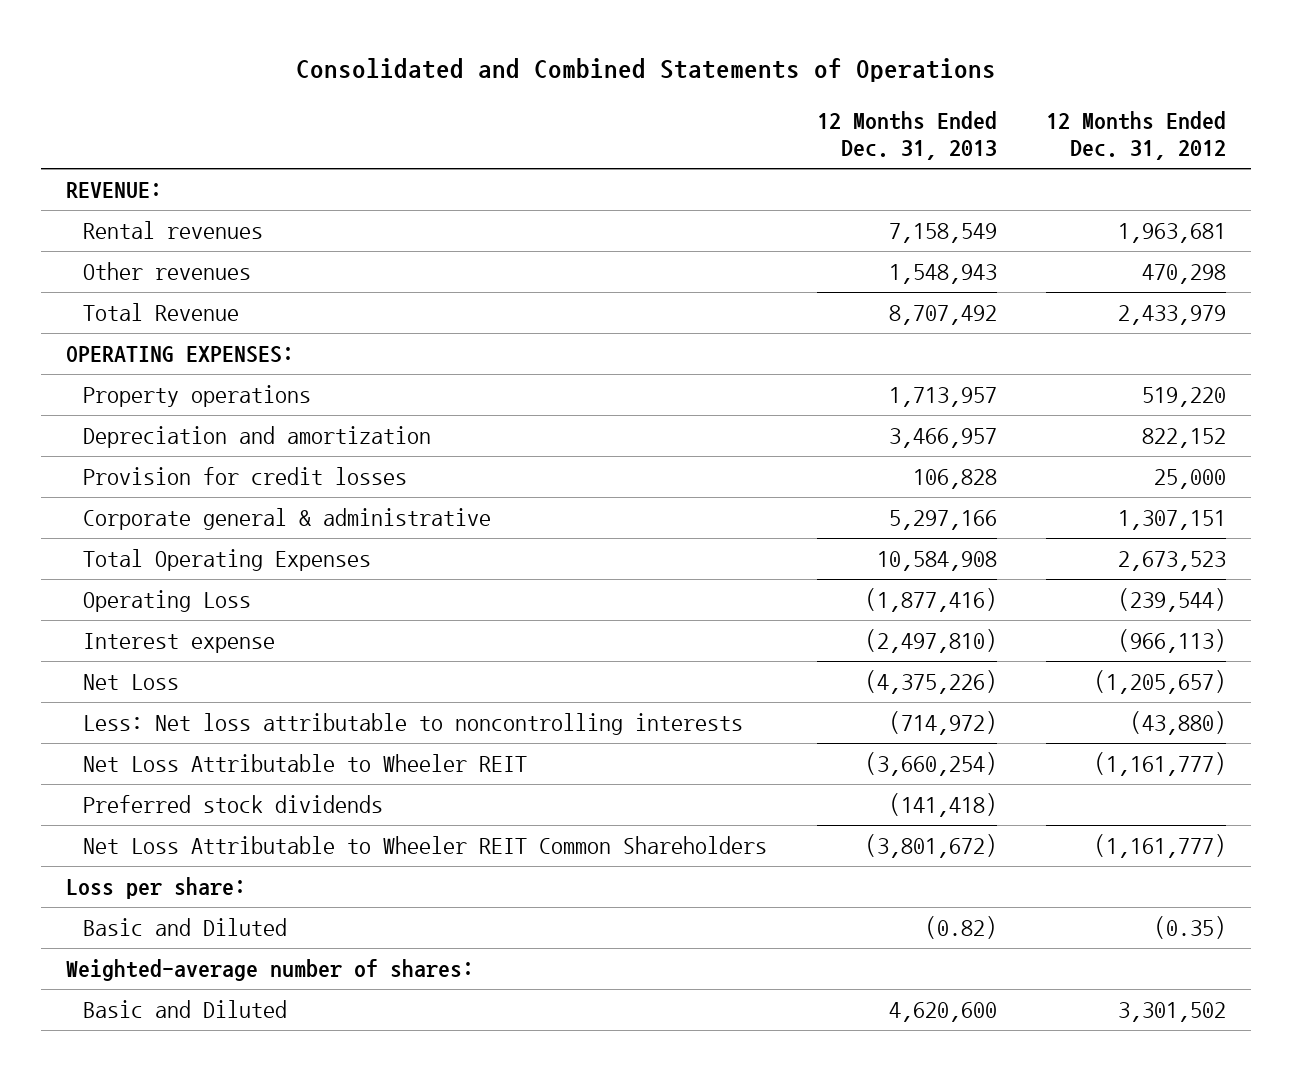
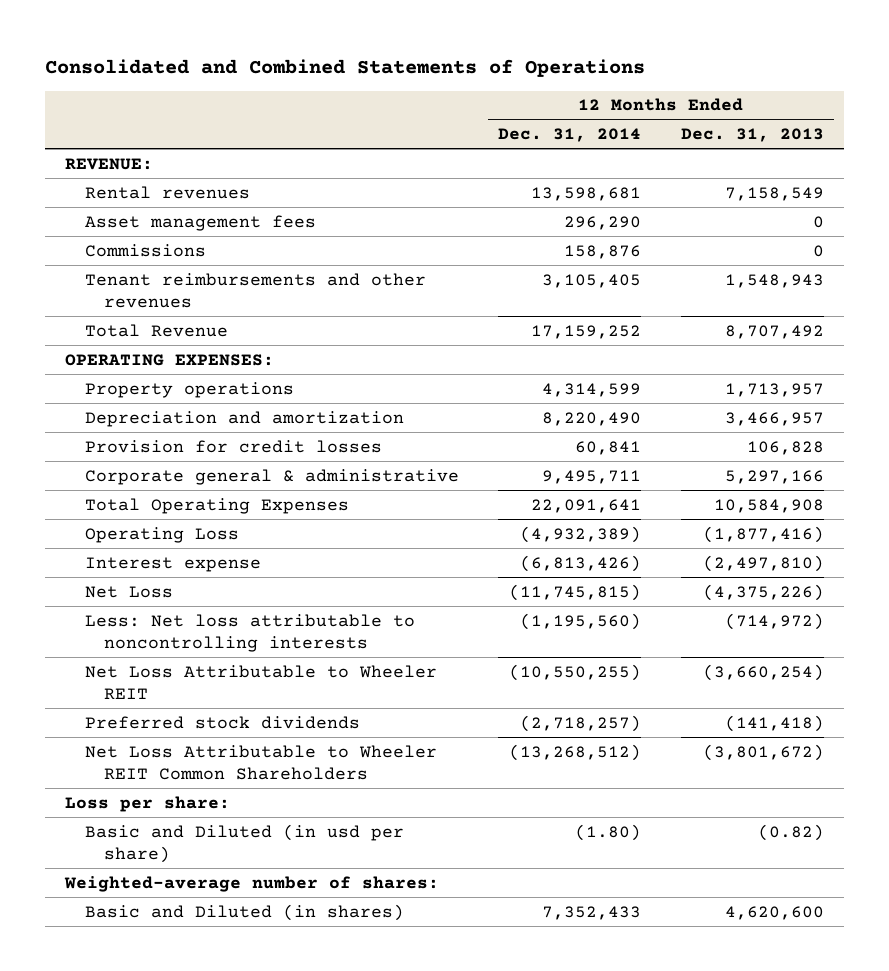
- | 12 Months Ended Dec. 31, 2013 | 12 Months Ended Dec. 31, 2012
+ | 12 Months Ended Dec. 31, 2014 | 12 Months Ended Dec. 31, 2013
- Other revenues | 1,548,943 | 470,298
+ Asset management fees | 296,290 | 0
+ Commissions | 158,876 | 0
+ Tenant reimbursements and other revenues | 3,105,405 | 1,548,943
- Basic and Diluted | (0.82) | (0.35)
+ Basic and Diluted (in usd per share) | (1.80) | (0.82)
- Basic and Diluted | 4,620,600 | 3,301,502
+ Basic and Diluted (in shares) | 7,352,433 | 4,620,600

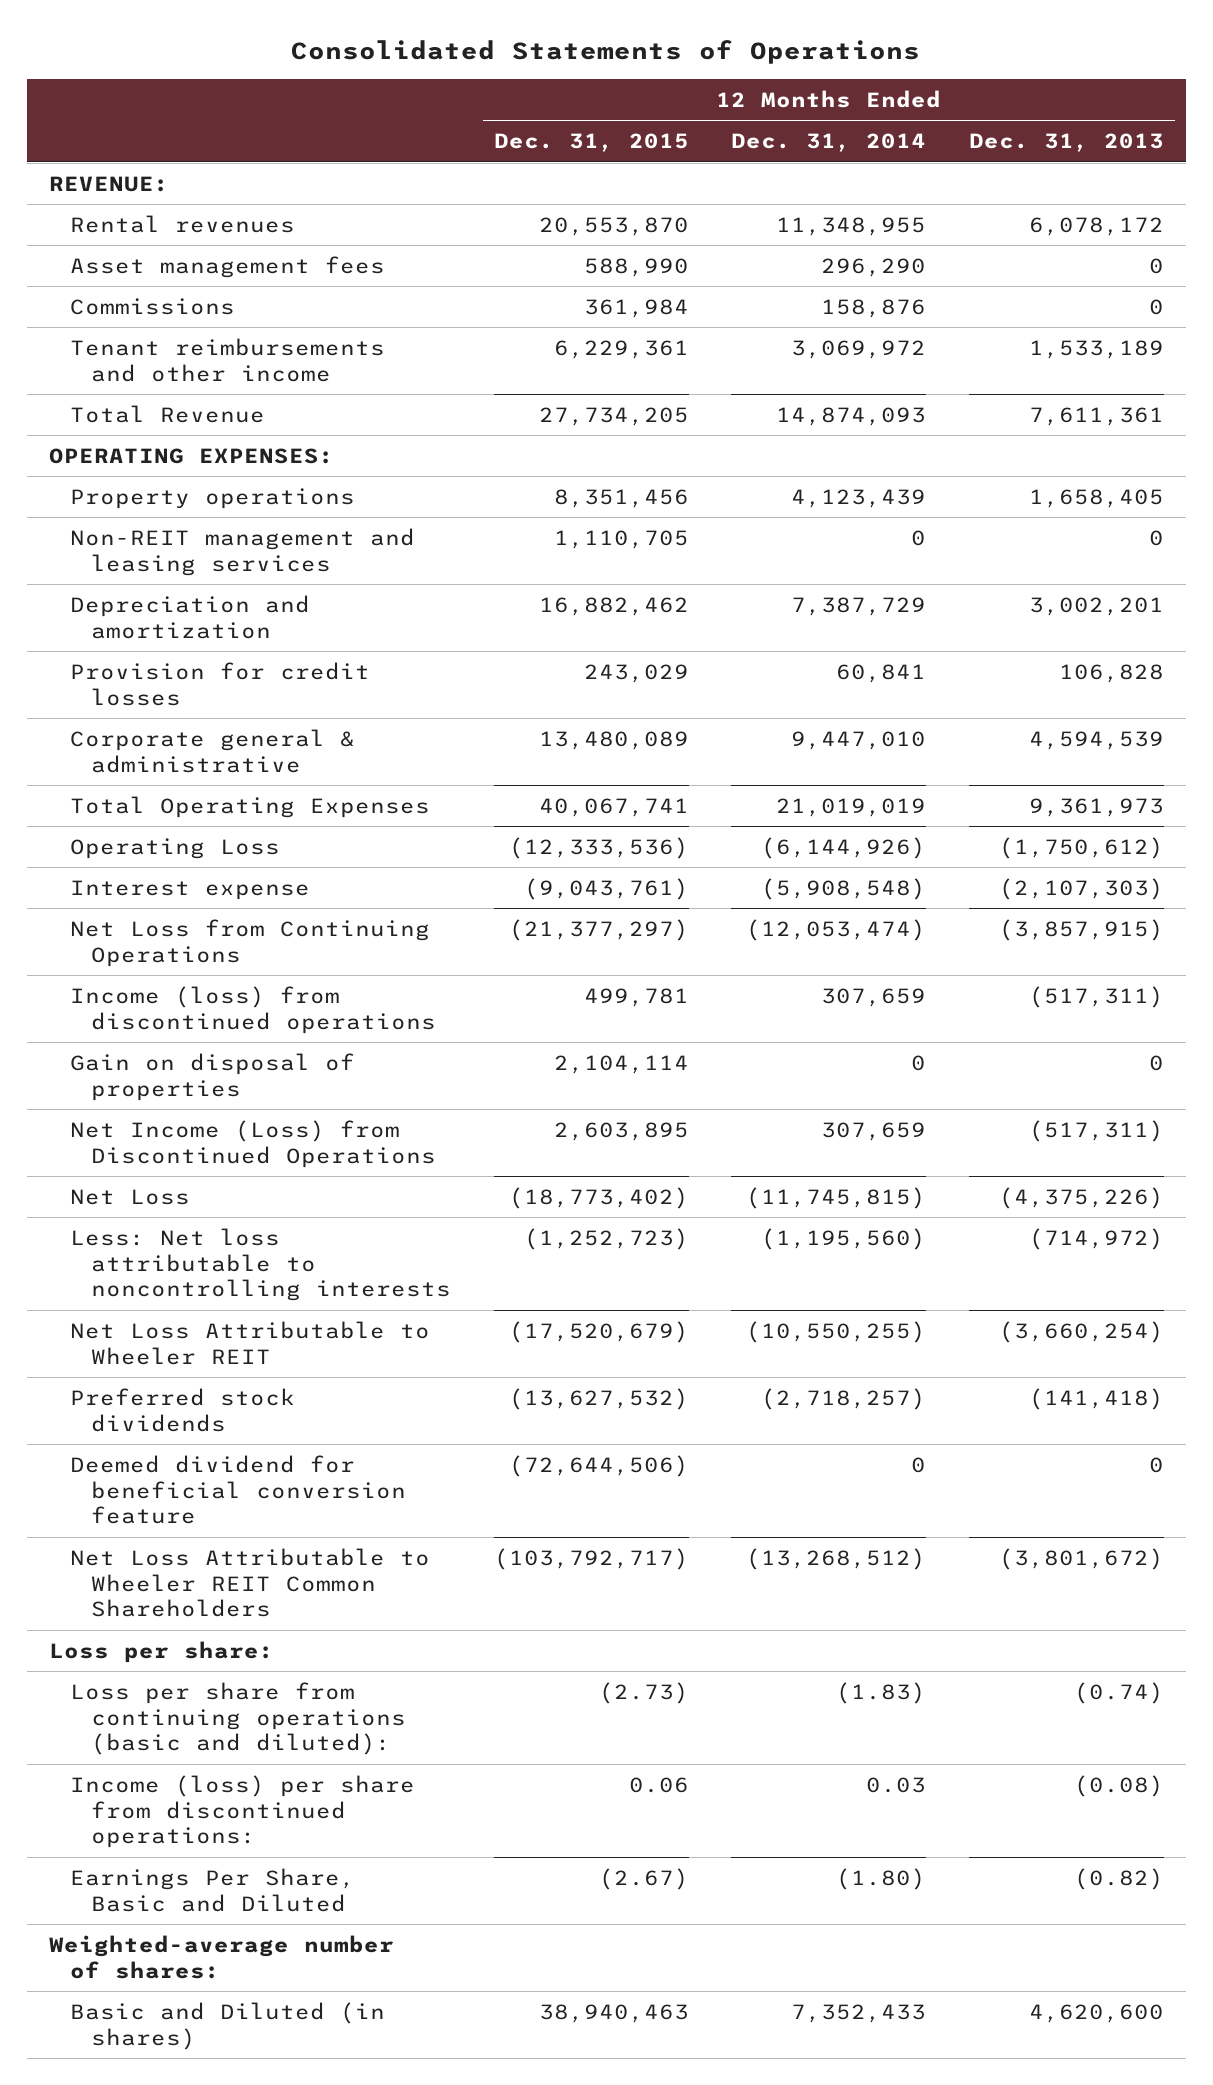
- Consolidated and Combined Statements of Operations
+ Consolidated Statements of Operations
- | 12 Months Ended Dec. 31, 2014 | 12 Months Ended Dec. 31, 2013
+ | 12 Months Ended Dec. 31, 2015 | 12 Months Ended Dec. 31, 2014 | 12 Months Ended Dec. 31, 2013
- Rental revenues | 13,598,681 | 7,158,549
+ Rental revenues | 20,553,870 | 11,348,955 | 6,078,172
- Tenant reimbursements and other revenues | 3,105,405 | 1,548,943
- Total Revenue | 17,159,252 | 8,707,492
+ Tenant reimbursements and other income | 6,229,361 | 3,069,972 | 1,533,189
+ Total Revenue | 27,734,205 | 14,874,093 | 7,611,361
- Property operations | 4,314,599 | 1,713,957
- Depreciation and amortization | 8,220,490 | 3,466,957
+ Property operations | 8,351,456 | 4,123,439 | 1,658,405
+ Non-REIT management and leasing services | 1,110,705 | 0 | 0
+ Depreciation and amortization | 16,882,462 | 7,387,729 | 3,002,201
- Corporate general & administrative | 9,495,711 | 5,297,166
- Total Operating Expenses | 22,091,641 | 10,584,908
- Operating Loss | (4,932,389) | (1,877,416)
- Interest expense | (6,813,426) | (2,497,810)
+ Corporate general & administrative | 13,480,089 | 9,447,010 | 4,594,539
+ Total Operating Expenses | 40,067,741 | 21,019,019 | 9,361,973
+ Operating Loss | (12,333,536) | (6,144,926) | (1,750,612)
+ Interest expense | (9,043,761) | (5,908,548) | (2,107,303)
+ Net Loss from Continuing Operations | (21,377,297) | (12,053,474) | (3,857,915)
+ Income (loss) from discontinued operations | 499,781 | 307,659 | (517,311)
+ Gain on disposal of properties | 2,104,114 | 0 | 0
+ Net Income (Loss) from Discontinued Operations | 2,603,895 | 307,659 | (517,311)
+ Deemed dividend for beneficial conversion feature | (72,644,506) | 0 | 0
- Basic and Diluted (in usd per share) | (1.80) | (0.82)
+ Loss per share from continuing operations (basic and diluted): | (2.73) | (1.83) | (0.74)
+ Income (loss) per share from discontinued operations: | 0.06 | 0.03 | (0.08)
+ Earnings Per Share, Basic and Diluted | (2.67) | (1.80) | (0.82)

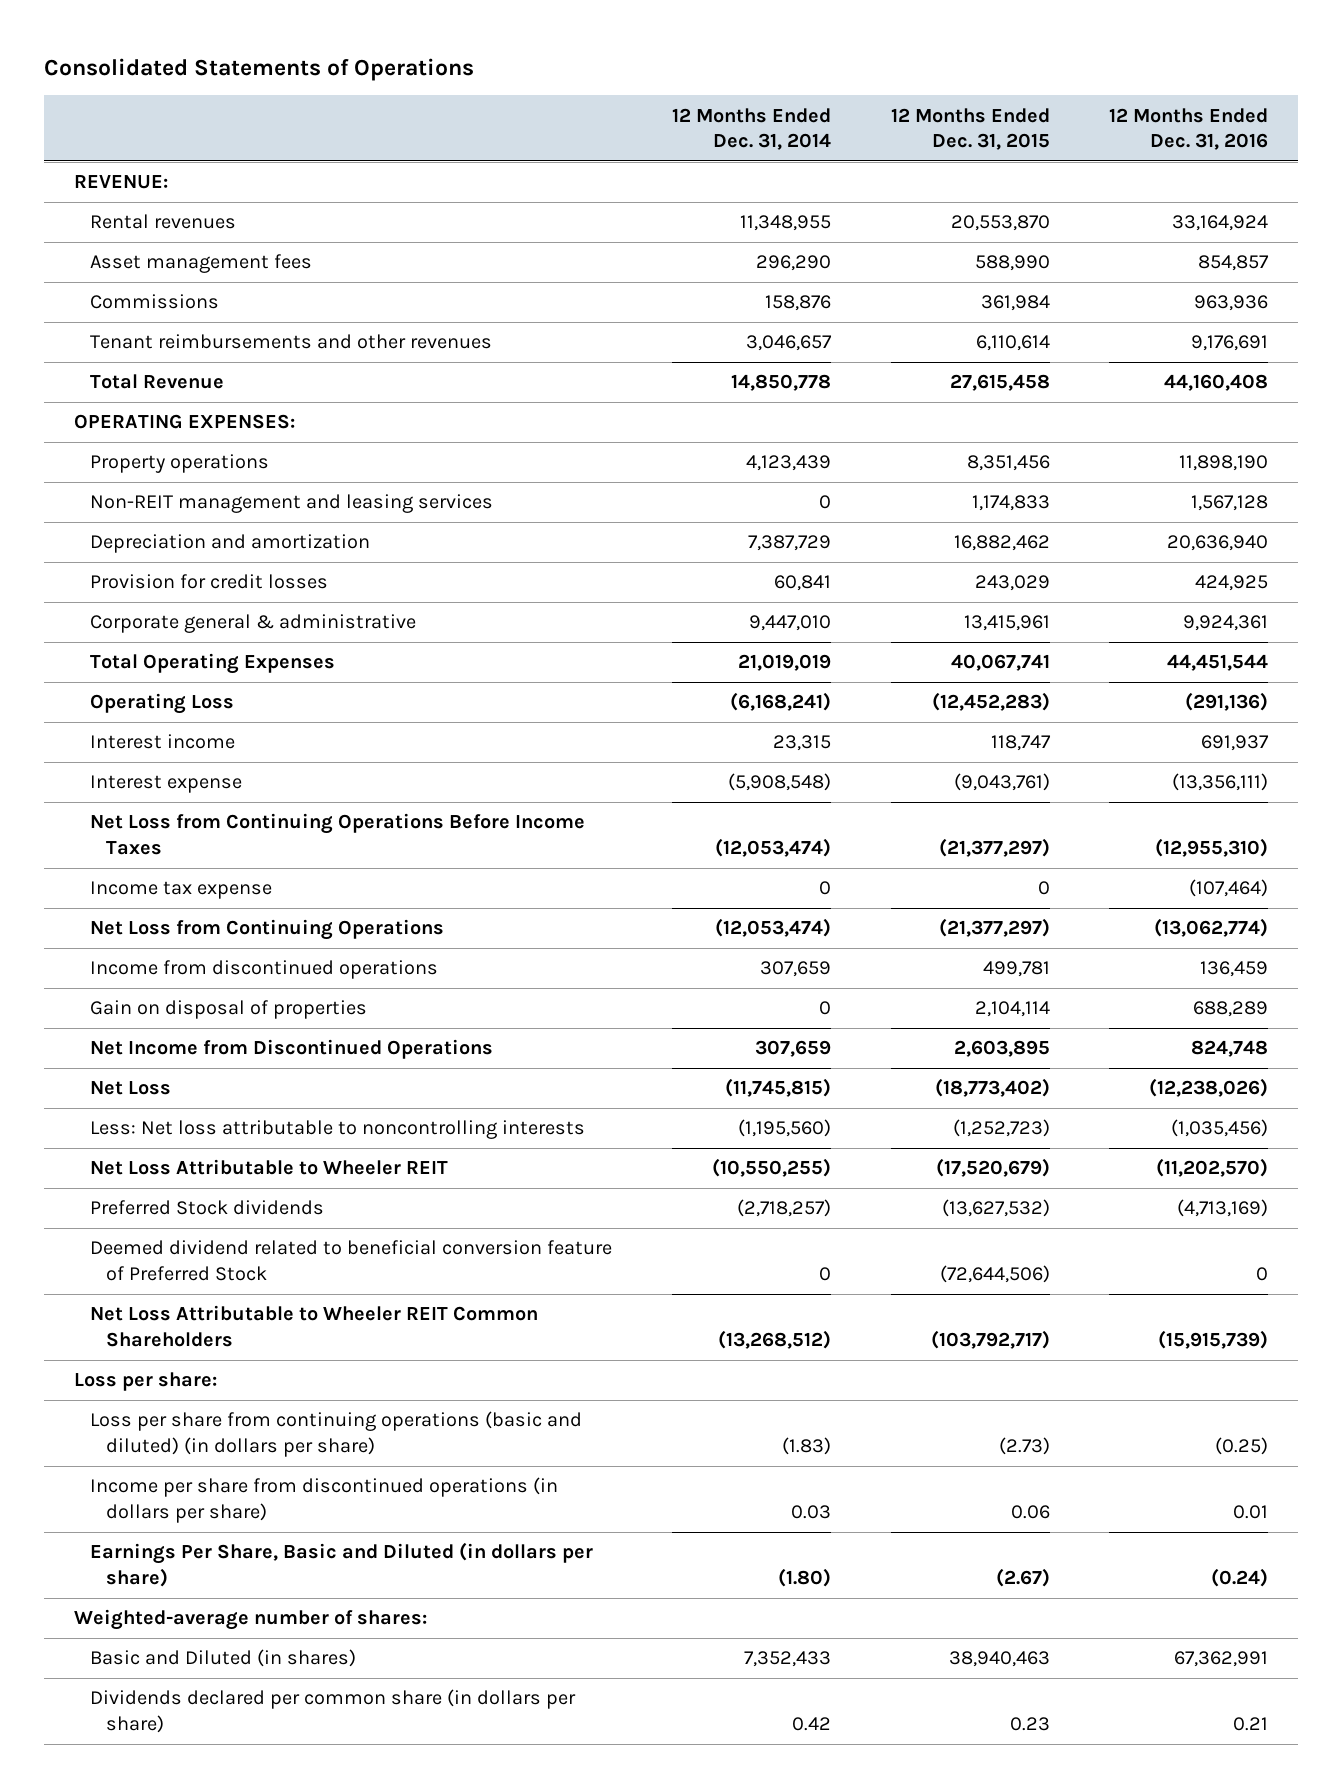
- | 12 Months Ended Dec. 31, 2015 | 12 Months Ended Dec. 31, 2014 | 12 Months Ended Dec. 31, 2013
+ | 12 Months Ended Dec. 31, 2014 | 12 Months Ended Dec. 31, 2015 | 12 Months Ended Dec. 31, 2016
- Tenant reimbursements and other income | 6,229,361 | 3,069,972 | 1,533,189
- Total Revenue | 27,734,205 | 14,874,093 | 7,611,361
+ Tenant reimbursements and other revenues | 3,046,657 | 6,110,614 | 9,176,691
+ Total Revenue | 14,850,778 | 27,615,458 | 44,160,408
- Non-REIT management and leasing services | 1,110,705 | 0 | 0
+ Non-REIT management and leasing services | 0 | 1,174,833 | 1,567,128
- Corporate general & administrative | 13,480,089 | 9,447,010 | 4,594,539
+ Corporate general & administrative | 9,447,010 | 13,415,961 | 9,924,361
- Operating Loss | (12,333,536) | (6,144,926) | (1,750,612)
+ Operating Loss | (6,168,241) | (12,452,283) | (291,136)
+ Interest income | 23,315 | 118,747 | 691,937
+ Net Loss from Continuing Operations Before Income Taxes | (12,053,474) | (21,377,297) | (12,955,310)
+ Income tax expense | 0 | 0 | (107,464)
- Income (loss) from discontinued operations | 499,781 | 307,659 | (517,311)
+ Income from discontinued operations | 307,659 | 499,781 | 136,459
- Net Income (Loss) from Discontinued Operations | 2,603,895 | 307,659 | (517,311)
+ Net Income from Discontinued Operations | 307,659 | 2,603,895 | 824,748
- Preferred stock dividends | (13,627,532) | (2,718,257) | (141,418)
- Deemed dividend for beneficial conversion feature | (72,644,506) | 0 | 0
+ Preferred Stock dividends | (2,718,257) | (13,627,532) | (4,713,169)
+ Deemed dividend related to beneficial conversion feature of Preferred Stock | 0 | (72,644,506) | 0
- Loss per share from continuing operations (basic and diluted): | (2.73) | (1.83) | (0.74)
- Income (loss) per share from discontinued operations: | 0.06 | 0.03 | (0.08)
- Earnings Per Share, Basic and Diluted | (2.67) | (1.80) | (0.82)
+ Loss per share from continuing operations (basic and diluted) (in dollars per share) | (1.83) | (2.73) | (0.25)
+ Income per share from discontinued operations (in dollars per share) | 0.03 | 0.06 | 0.01
+ Earnings Per Share, Basic and Diluted (in dollars per share) | (1.80) | (2.67) | (0.24)
+ Dividends declared per common share (in dollars per share) | 0.42 | 0.23 | 0.21

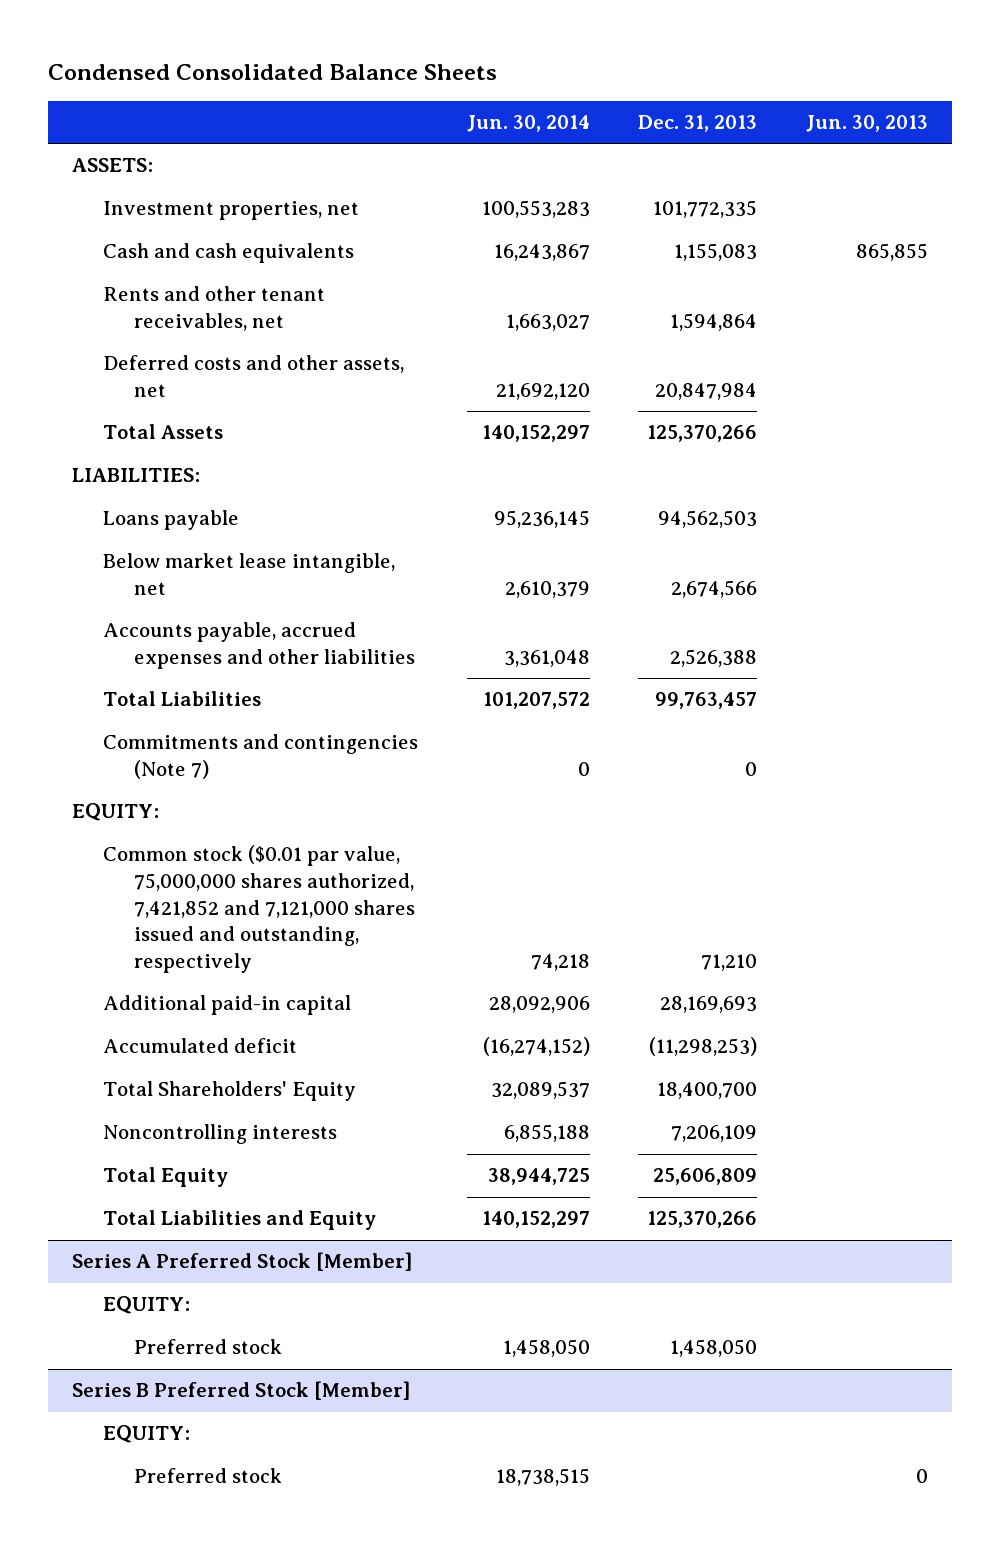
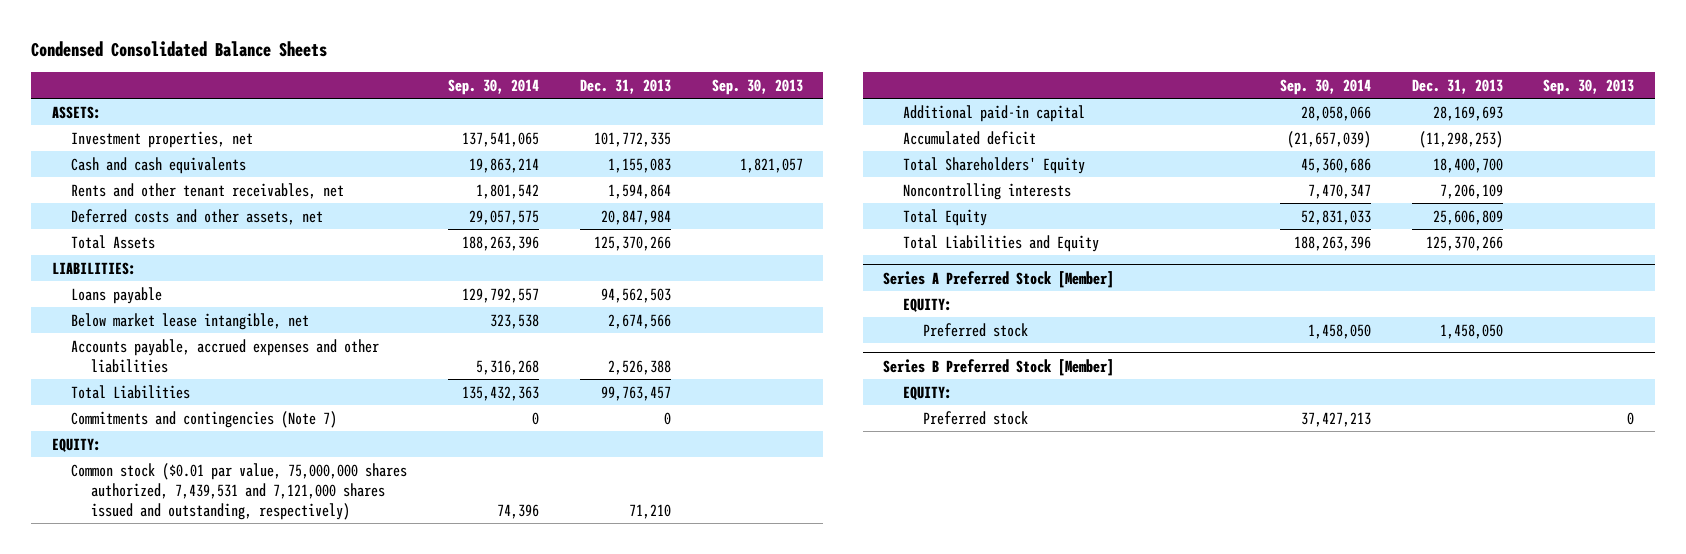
- | Jun. 30, 2014 | Dec. 31, 2013 | Jun. 30, 2013
+ | Sep. 30, 2014 | Dec. 31, 2013 | Sep. 30, 2013
- Common stock ($0.01 par value, 75,000,000 shares authorized, 7,421,852 and 7,121,000 shares issued and outstanding, respectively | 74,218 | 71,210 |
+ Common stock ($0.01 par value, 75,000,000 shares authorized, 7,439,531 and 7,121,000 shares issued and outstanding, respectively) | 74,396 | 71,210 |

